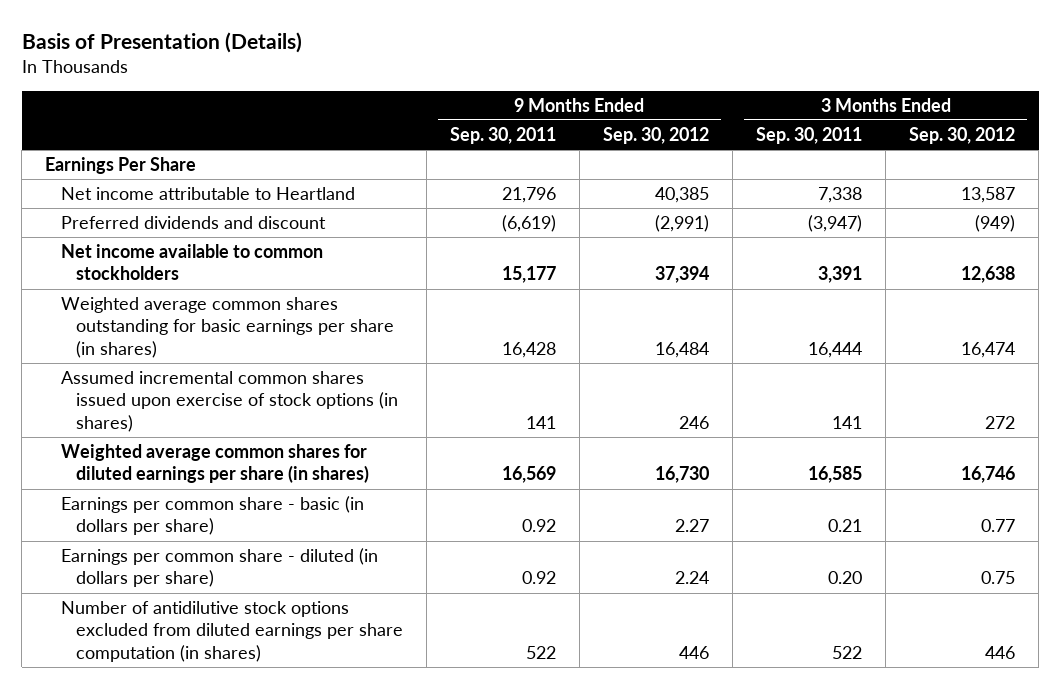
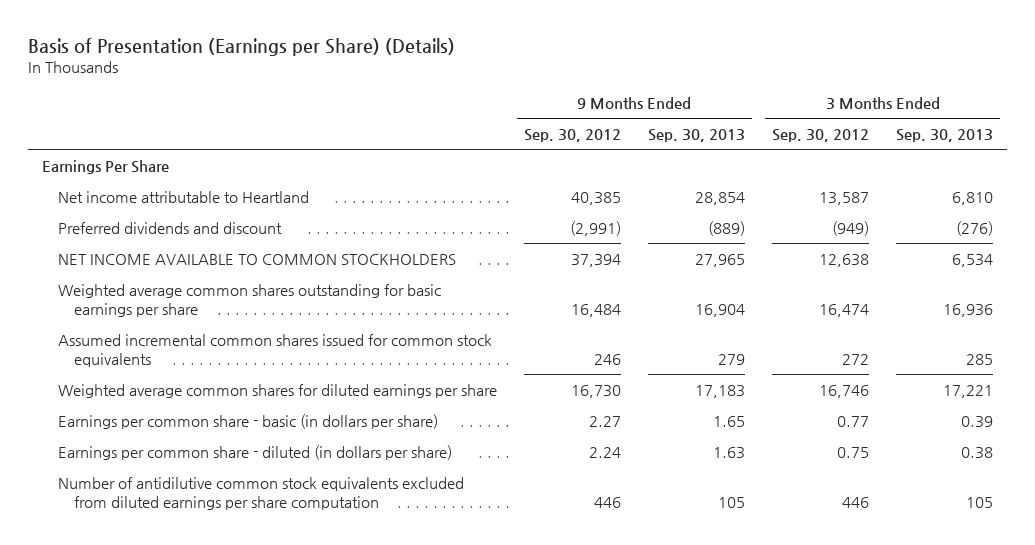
- Basis of Presentation (Details)
+ Basis of Presentation (Earnings per Share) (Details)
- | 9 Months Ended Sep. 30, 2011 | 9 Months Ended Sep. 30, 2012 | 3 Months Ended Sep. 30, 2011 | 3 Months Ended Sep. 30, 2012
+ | 9 Months Ended Sep. 30, 2012 | 9 Months Ended Sep. 30, 2013 | 3 Months Ended Sep. 30, 2012 | 3 Months Ended Sep. 30, 2013
- Net income available to common stockholders | 15,177 | 37,394 | 3,391 | 12,638
- Weighted average common shares outstanding for basic earnings per share (in shares) | 16,428 | 16,484 | 16,444 | 16,474
- Assumed incremental common shares issued upon exercise of stock options (in shares) | 141 | 246 | 141 | 272
- Weighted average common shares for diluted earnings per share (in shares) | 16,569 | 16,730 | 16,585 | 16,746
+ NET INCOME AVAILABLE TO COMMON STOCKHOLDERS | 37,394 | 27,965 | 12,638 | 6,534
+ Weighted average common shares outstanding for basic earnings per share | 16,484 | 16,904 | 16,474 | 16,936
+ Assumed incremental common shares issued for common stock equivalents | 246 | 279 | 272 | 285
+ Weighted average common shares for diluted earnings per share | 16,730 | 17,183 | 16,746 | 17,221
- Number of antidilutive stock options excluded from diluted earnings per share computation (in shares) | 522 | 446 | 522 | 446
+ Number of antidilutive common stock equivalents excluded from diluted earnings per share computation | 446 | 105 | 446 | 105

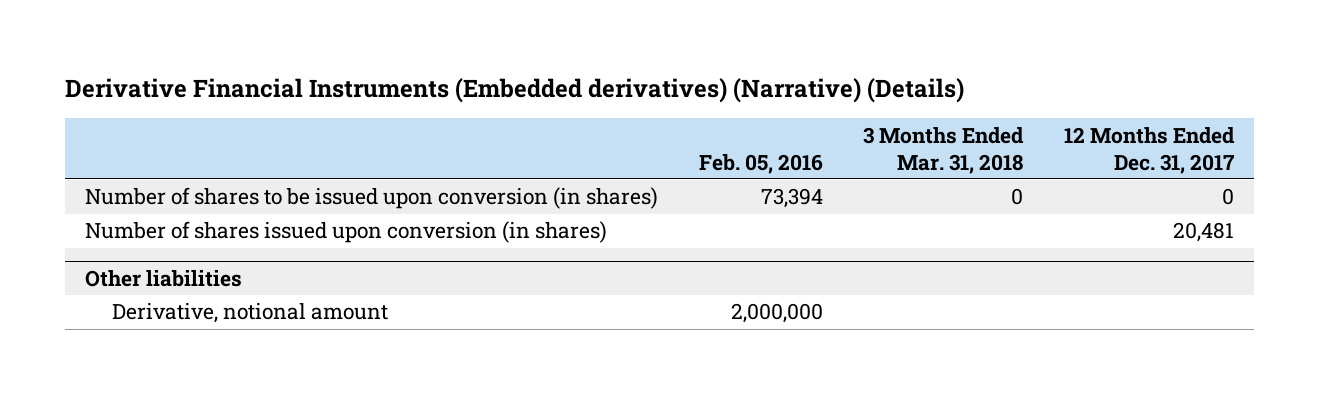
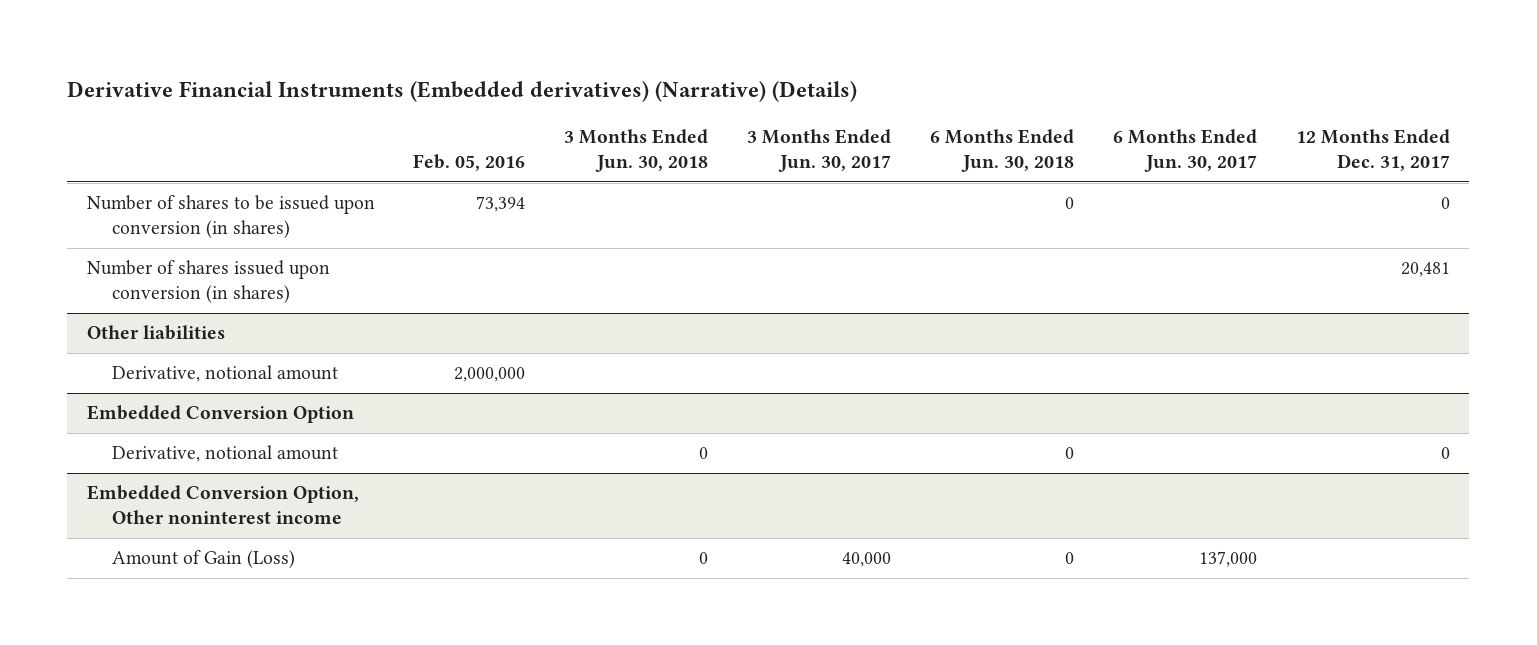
- | Feb. 05, 2016 | 3 Months Ended Mar. 31, 2018 | 12 Months Ended Dec. 31, 2017
+ | Feb. 05, 2016 | 3 Months Ended Jun. 30, 2018 | 3 Months Ended Jun. 30, 2017 | 6 Months Ended Jun. 30, 2018 | 6 Months Ended Jun. 30, 2017 | 12 Months Ended Dec. 31, 2017
+ Embedded Conversion Option
+ Derivative, notional amount | | 0 | | 0 | | 0
+ Embedded Conversion Option, Other noninterest income
+ Amount of Gain (Loss) | | 0 | 40,000 | 0 | 137,000 |

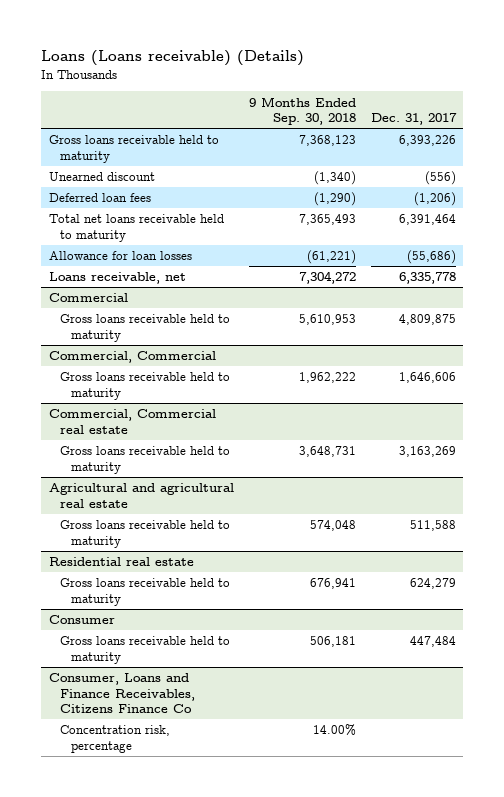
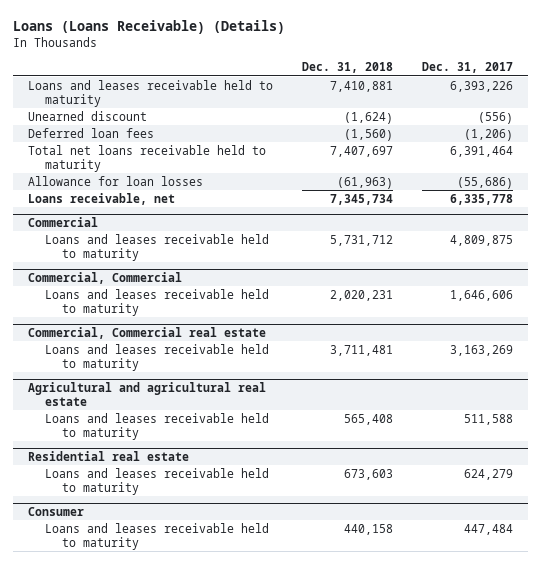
- Loans (Loans receivable) (Details)
+ Loans (Loans Receivable) (Details)
- | 9 Months Ended Sep. 30, 2018 | Dec. 31, 2017
+ | Dec. 31, 2018 | Dec. 31, 2017
- Gross loans receivable held to maturity | 7,368,123 | 6,393,226
+ Loans and leases receivable held to maturity | 7,410,881 | 6,393,226
@ Commercial
- Gross loans receivable held to maturity | 5,610,953 | 4,809,875
+ Loans and leases receivable held to maturity | 5,731,712 | 4,809,875
@ Commercial, Commercial
- Gross loans receivable held to maturity | 1,962,222 | 1,646,606
+ Loans and leases receivable held to maturity | 2,020,231 | 1,646,606
@ Commercial, Commercial real estate
- Gross loans receivable held to maturity | 3,648,731 | 3,163,269
+ Loans and leases receivable held to maturity | 3,711,481 | 3,163,269
@ Agricultural and agricultural real estate
- Gross loans receivable held to maturity | 574,048 | 511,588
+ Loans and leases receivable held to maturity | 565,408 | 511,588
@ Residential real estate
- Gross loans receivable held to maturity | 676,941 | 624,279
+ Loans and leases receivable held to maturity | 673,603 | 624,279
@ Consumer
- Gross loans receivable held to maturity | 506,181 | 447,484
- Consumer, Loans and Finance Receivables, Citizens Finance Co
- Concentration risk, percentage | 14.00% |
@ Consumer
+ Loans and leases receivable held to maturity | 440,158 | 447,484

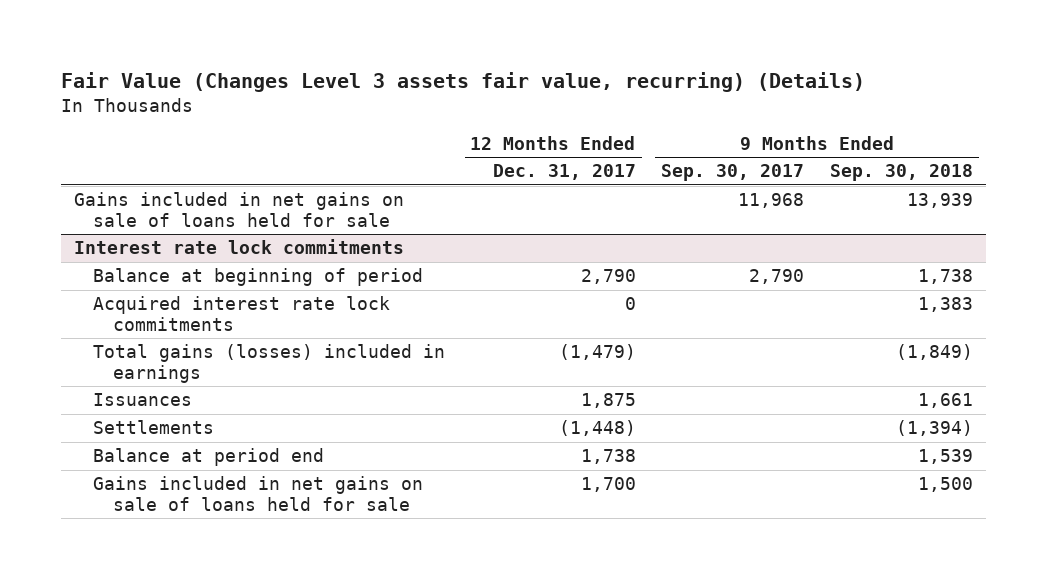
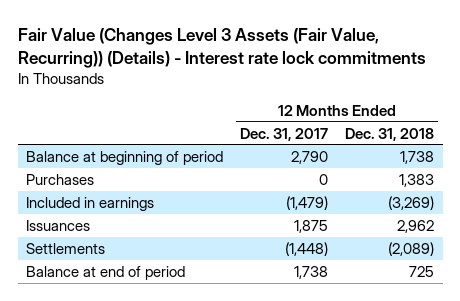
- Fair Value (Changes Level 3 assets fair value, recurring) (Details)
+ Fair Value (Changes Level 3 Assets (Fair Value, Recurring)) (Details) - Interest rate lock commitments
- | 12 Months Ended Dec. 31, 2017 | 9 Months Ended Sep. 30, 2017 | 9 Months Ended Sep. 30, 2018
+ | 12 Months Ended Dec. 31, 2017 | 12 Months Ended Dec. 31, 2018
- Gains included in net gains on sale of loans held for sale | | 11,968 | 13,939
- Interest rate lock commitments
- Acquired interest rate lock commitments | 0 | | 1,383
- Total gains (losses) included in earnings | (1,479) | | (1,849)
+ Purchases | 0 | 1,383
+ Included in earnings | (1,479) | (3,269)
- Balance at period end | 1,738 | | 1,539
- Gains included in net gains on sale of loans held for sale | 1,700 | | 1,500
+ Balance at end of period | 1,738 | 725

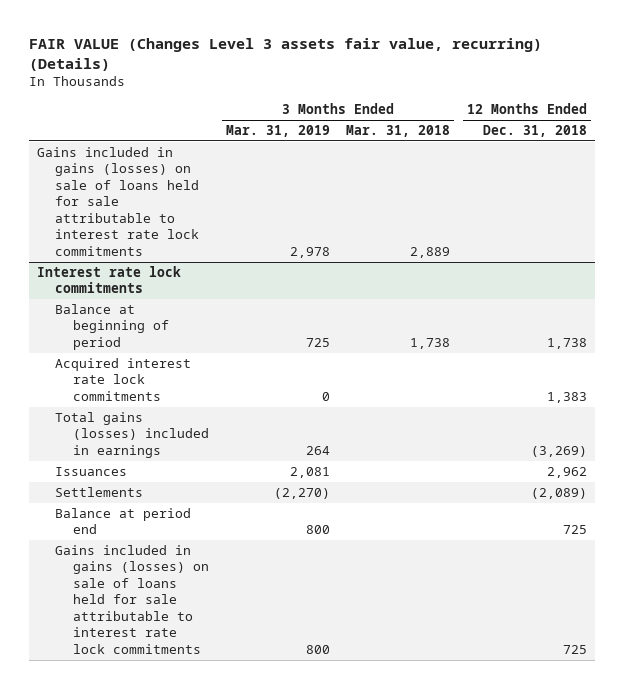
- Fair Value (Changes Level 3 Assets (Fair Value, Recurring)) (Details) - Interest rate lock commitments
+ FAIR VALUE (Changes Level 3 assets fair value, recurring) (Details)
- | 12 Months Ended Dec. 31, 2017 | 12 Months Ended Dec. 31, 2018
+ | 3 Months Ended Mar. 31, 2019 | 3 Months Ended Mar. 31, 2018 | 12 Months Ended Dec. 31, 2018
+ Gains included in gains (losses) on sale of loans held for sale attributable to interest rate lock commitments | 2,978 | 2,889 |
+ Interest rate lock commitments
- Purchases | 0 | 1,383
- Included in earnings | (1,479) | (3,269)
+ Acquired interest rate lock commitments | 0 | | 1,383
+ Total gains (losses) included in earnings | 264 | | (3,269)
- Balance at end of period | 1,738 | 725
+ Balance at period end | 800 | | 725
+ Gains included in gains (losses) on sale of loans held for sale attributable to interest rate lock commitments | 800 | | 725

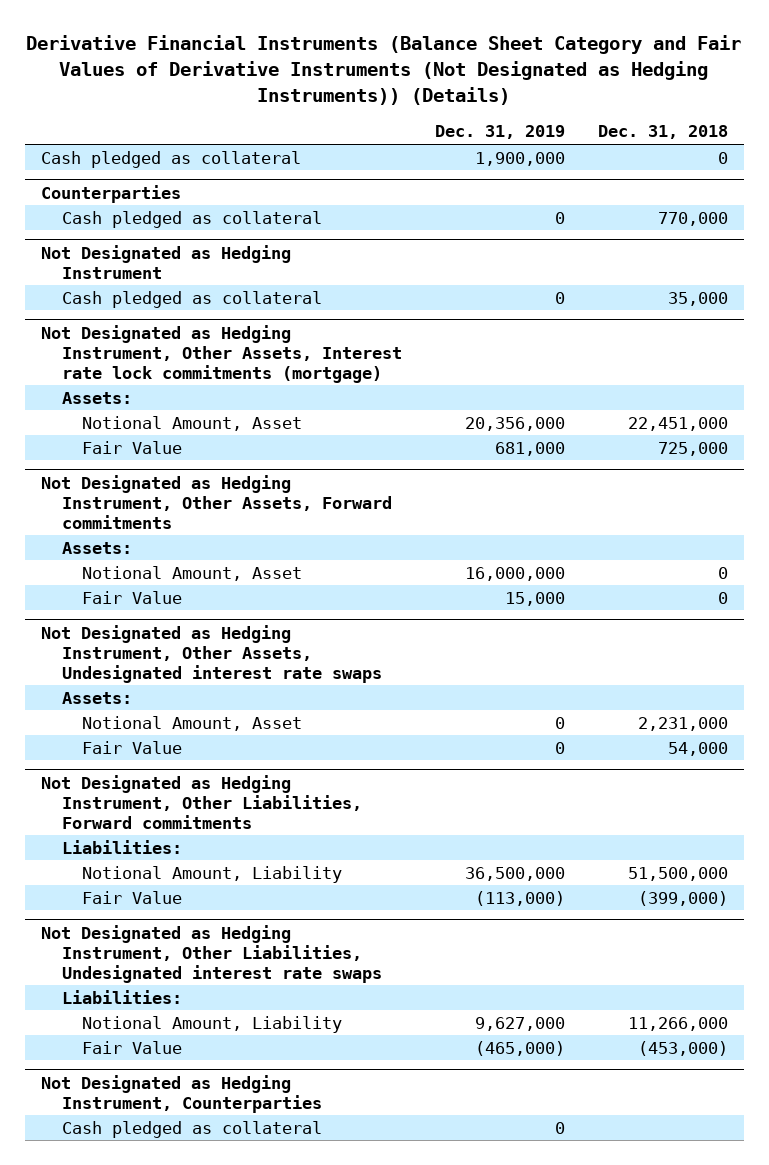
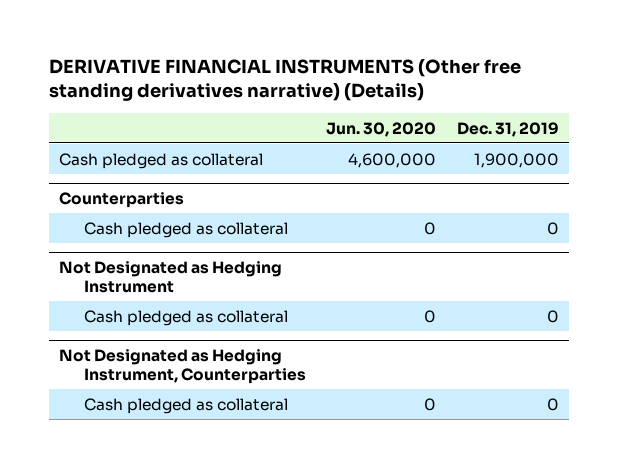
- Derivative Financial Instruments (Balance Sheet Category and Fair Values of Derivative Instruments (Not Designated as Hedging Instruments)) (Details)
+ DERIVATIVE FINANCIAL INSTRUMENTS (Other free standing derivatives narrative) (Details)
- | Dec. 31, 2019 | Dec. 31, 2018
+ | Jun. 30, 2020 | Dec. 31, 2019
- Not Designated as Hedging Instrument, Other Assets, Interest rate lock commitments (mortgage)
- Assets:
- Notional Amount, Asset | 20,356,000 | 22,451,000
- Fair Value | 681,000 | 725,000
- Not Designated as Hedging Instrument, Other Assets, Forward commitments
- Assets:
- Notional Amount, Asset | 16,000,000 | 0
- Fair Value | 15,000 | 0
- Not Designated as Hedging Instrument, Other Assets, Undesignated interest rate swaps
- Assets:
- Notional Amount, Asset | 0 | 2,231,000
- Fair Value | 0 | 54,000
- Not Designated as Hedging Instrument, Other Liabilities, Forward commitments
- Liabilities:
- Notional Amount, Liability | 36,500,000 | 51,500,000
- Fair Value | (113,000) | (399,000)
- Not Designated as Hedging Instrument, Other Liabilities, Undesignated interest rate swaps
- Liabilities:
- Notional Amount, Liability | 9,627,000 | 11,266,000
- Fair Value | (465,000) | (453,000)

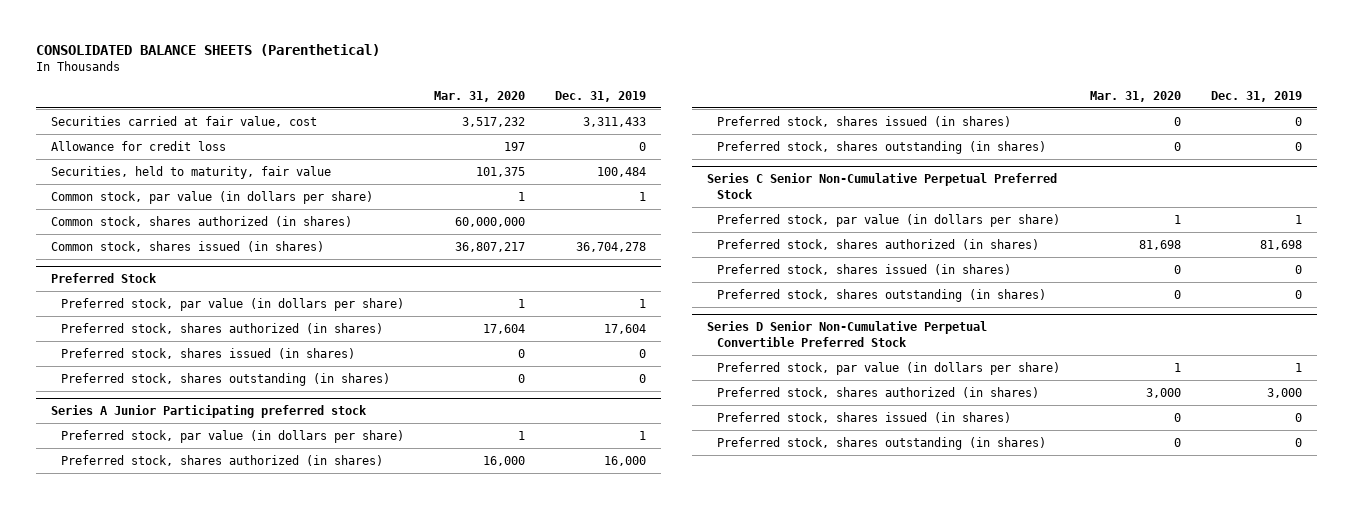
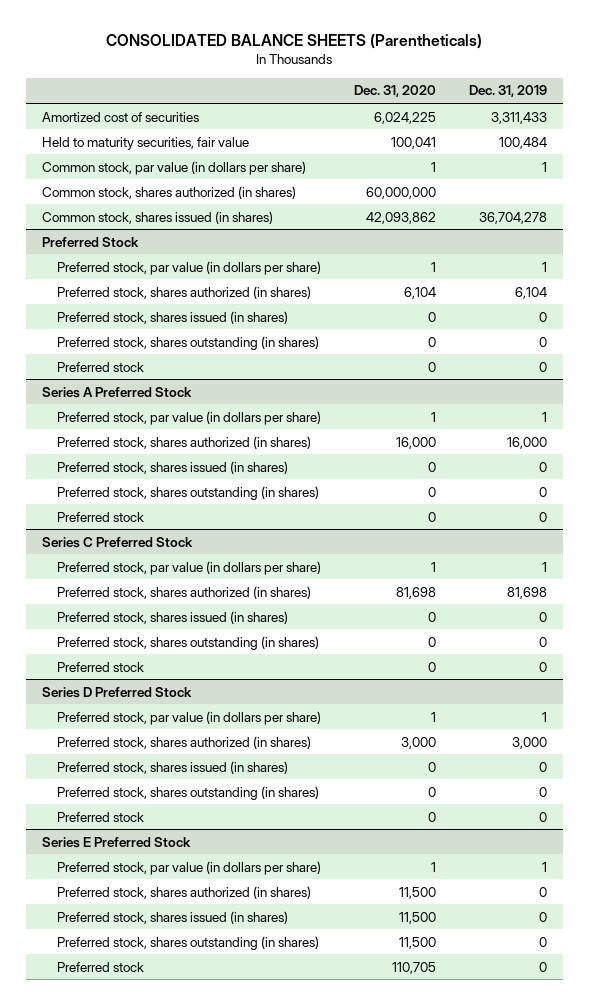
- CONSOLIDATED BALANCE SHEETS (Parenthetical)
+ CONSOLIDATED BALANCE SHEETS (Parentheticals)
- | Mar. 31, 2020 | Dec. 31, 2019
+ | Dec. 31, 2020 | Dec. 31, 2019
- Securities carried at fair value, cost | 3,517,232 | 3,311,433
- Allowance for credit loss | 197 | 0
- Securities, held to maturity, fair value | 101,375 | 100,484
+ Amortized cost of securities | 6,024,225 | 3,311,433
+ Held to maturity securities, fair value | 100,041 | 100,484
@ Preferred Stock
- Preferred stock, shares authorized (in shares) | 17,604 | 17,604
+ Preferred stock, shares authorized (in shares) | 6,104 | 6,104
- Series A Junior Participating preferred stock
@ Preferred Stock
+ Preferred stock | 0 | 0
+ Series A Preferred Stock
- Series C Senior Non-Cumulative Perpetual Preferred Stock
+ Preferred stock | 0 | 0
+ Series C Preferred Stock
- Series D Senior Non-Cumulative Perpetual Convertible Preferred Stock
+ Preferred stock | 0 | 0
+ Series D Preferred Stock
+ Preferred stock | 0 | 0
+ Series E Preferred Stock
+ Preferred stock, par value (in dollars per share) | 1 | 1
+ Preferred stock, shares authorized (in shares) | 11,500 | 0
+ Preferred stock, shares issued (in shares) | 11,500 | 0
+ Preferred stock, shares outstanding (in shares) | 11,500 | 0
+ Preferred stock | 110,705 | 0

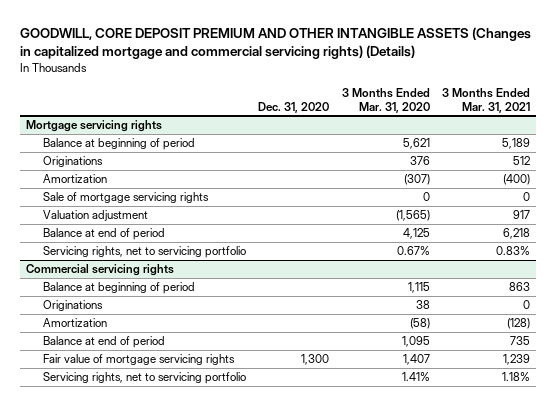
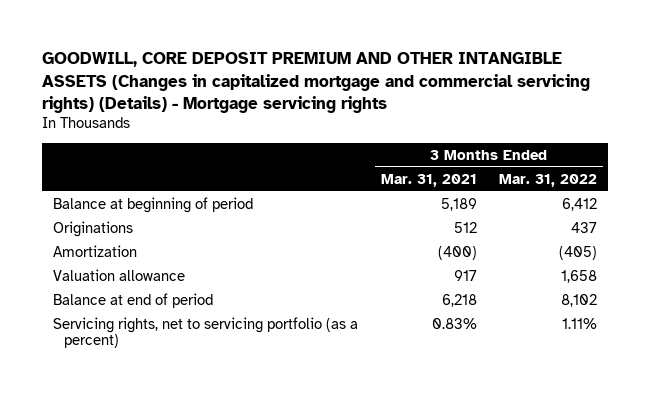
- GOODWILL, CORE DEPOSIT PREMIUM AND OTHER INTANGIBLE ASSETS (Changes in capitalized mortgage and commercial servicing rights) (Details)
+ GOODWILL, CORE DEPOSIT PREMIUM AND OTHER INTANGIBLE ASSETS (Changes in capitalized mortgage and commercial servicing rights) (Details) - Mortgage servicing rights
- | Dec. 31, 2020 | 3 Months Ended Mar. 31, 2020 | 3 Months Ended Mar. 31, 2021
+ | 3 Months Ended Mar. 31, 2021 | 3 Months Ended Mar. 31, 2022
- Mortgage servicing rights
- Sale of mortgage servicing rights | | 0 | 0
- Valuation adjustment | | (1,565) | 917
+ Valuation allowance | 917 | 1,658
- Servicing rights, net to servicing portfolio | | 0.67% | 0.83%
- Commercial servicing rights
- Balance at beginning of period | | 1,115 | 863
- Originations | | 38 | 0
- Amortization | | (58) | (128)
- Balance at end of period | | 1,095 | 735
- Fair value of mortgage servicing rights | 1,300 | 1,407 | 1,239
- Servicing rights, net to servicing portfolio | | 1.41% | 1.18%
+ Servicing rights, net to servicing portfolio (as a percent) | 0.83% | 1.11%

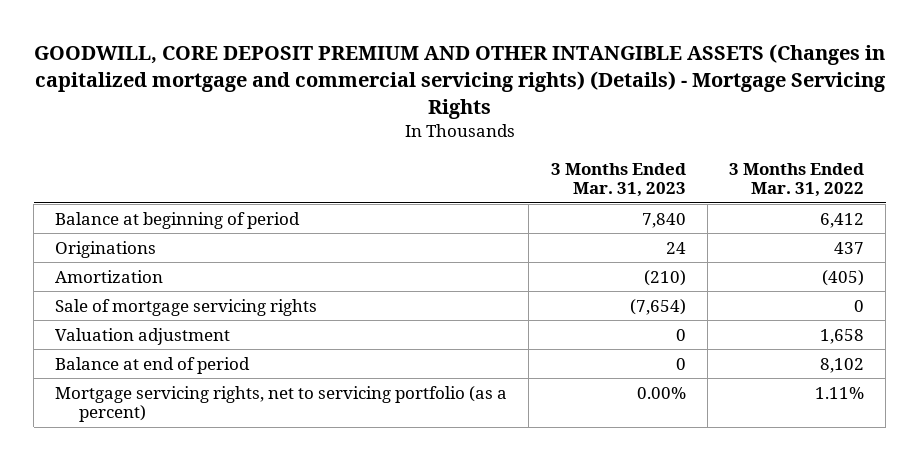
- GOODWILL, CORE DEPOSIT PREMIUM AND OTHER INTANGIBLE ASSETS (Changes in capitalized mortgage and commercial servicing rights) (Details) - Mortgage servicing rights
+ GOODWILL, CORE DEPOSIT PREMIUM AND OTHER INTANGIBLE ASSETS (Changes in capitalized mortgage and commercial servicing rights) (Details) - Mortgage Servicing Rights
- | 3 Months Ended Mar. 31, 2021 | 3 Months Ended Mar. 31, 2022
+ | 3 Months Ended Mar. 31, 2023 | 3 Months Ended Mar. 31, 2022
- Valuation allowance | 917 | 1,658
+ Sale of mortgage servicing rights | (7,654) | 0
+ Valuation adjustment | 0 | 1,658
- Servicing rights, net to servicing portfolio (as a percent) | 0.83% | 1.11%
+ Mortgage servicing rights, net to servicing portfolio (as a percent) | 0.00% | 1.11%

